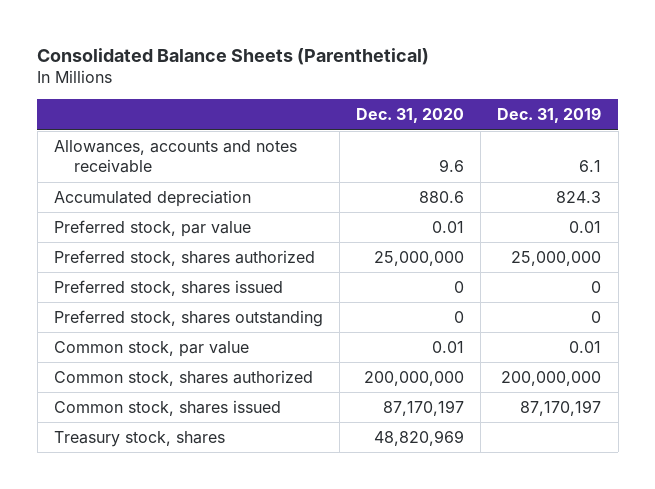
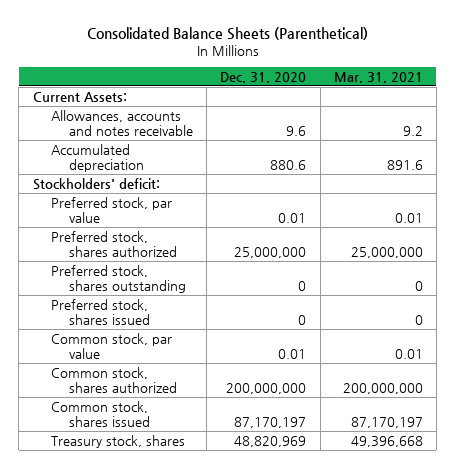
- | Dec. 31, 2020 | Dec. 31, 2019
+ | Dec. 31, 2020 | Mar. 31, 2021
+ Current Assets:
+ Stockholders' deficit:
moved down: Preferred stock, shares issued | 0 | 0

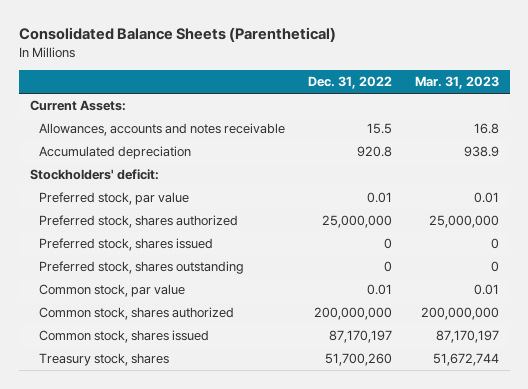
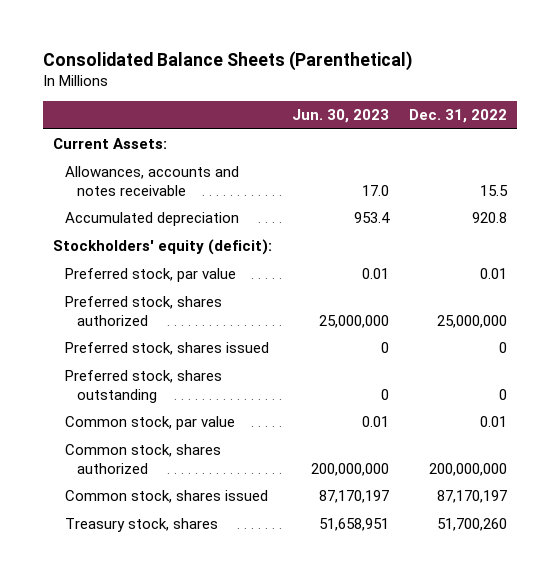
- | Dec. 31, 2022 | Mar. 31, 2023
+ | Jun. 30, 2023 | Dec. 31, 2022
- Stockholders' deficit:
+ Stockholders' equity (deficit):

